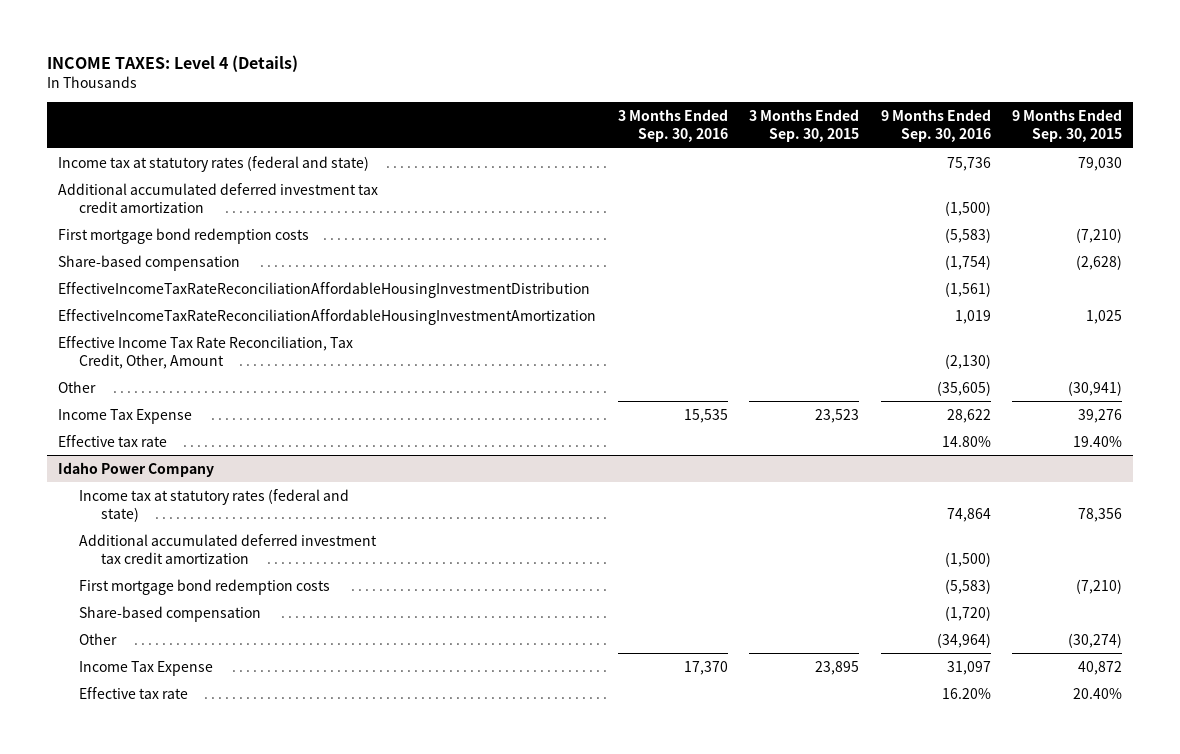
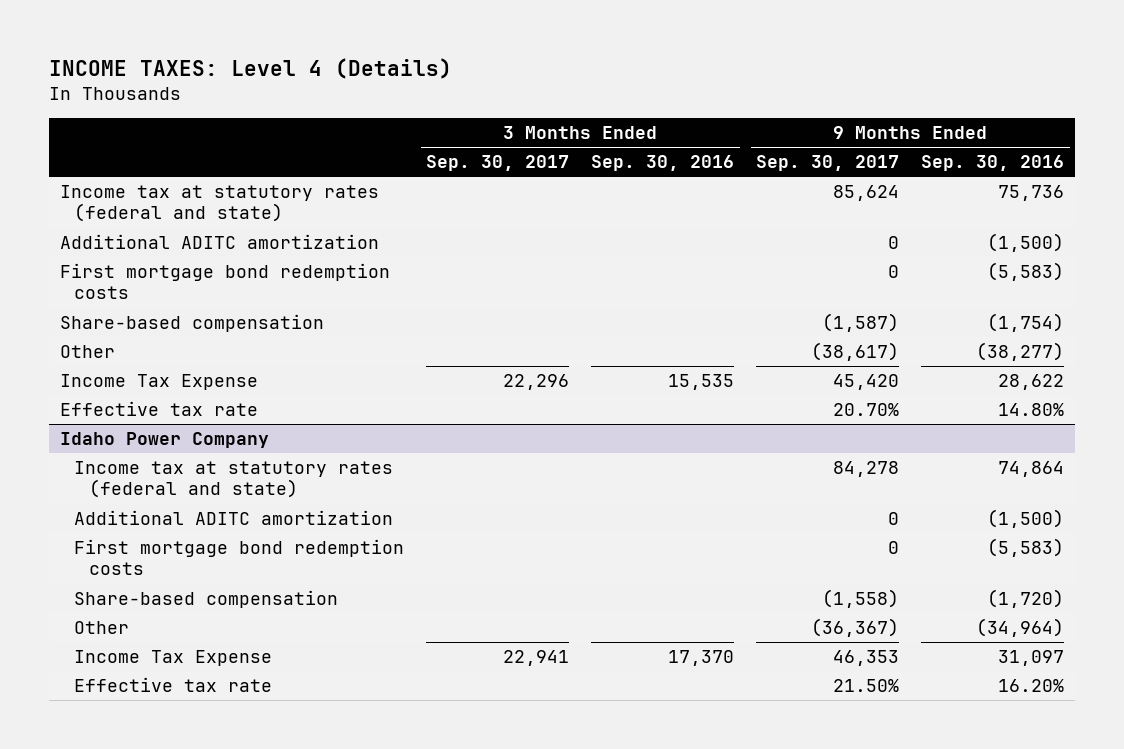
- | 3 Months Ended Sep. 30, 2016 | 3 Months Ended Sep. 30, 2015 | 9 Months Ended Sep. 30, 2016 | 9 Months Ended Sep. 30, 2015
+ | 3 Months Ended Sep. 30, 2017 | 3 Months Ended Sep. 30, 2016 | 9 Months Ended Sep. 30, 2017 | 9 Months Ended Sep. 30, 2016
- Additional accumulated deferred investment tax credit amortization | | | (1,500) |
+ Additional ADITC amortization | | | 0 | (1,500)
- EffectiveIncomeTaxRateReconciliationAffordableHousingInvestmentDistribution | | | (1,561) |
- EffectiveIncomeTaxRateReconciliationAffordableHousingInvestmentAmortization | | | 1,019 | 1,025
- Effective Income Tax Rate Reconciliation, Tax Credit, Other, Amount | | | (2,130) |
- Other | | | (35,605) | (30,941)
+ Other | | | (38,617) | (38,277)
@ Idaho Power Company
- Additional accumulated deferred investment tax credit amortization | | | (1,500) |
+ Additional ADITC amortization | | | 0 | (1,500)

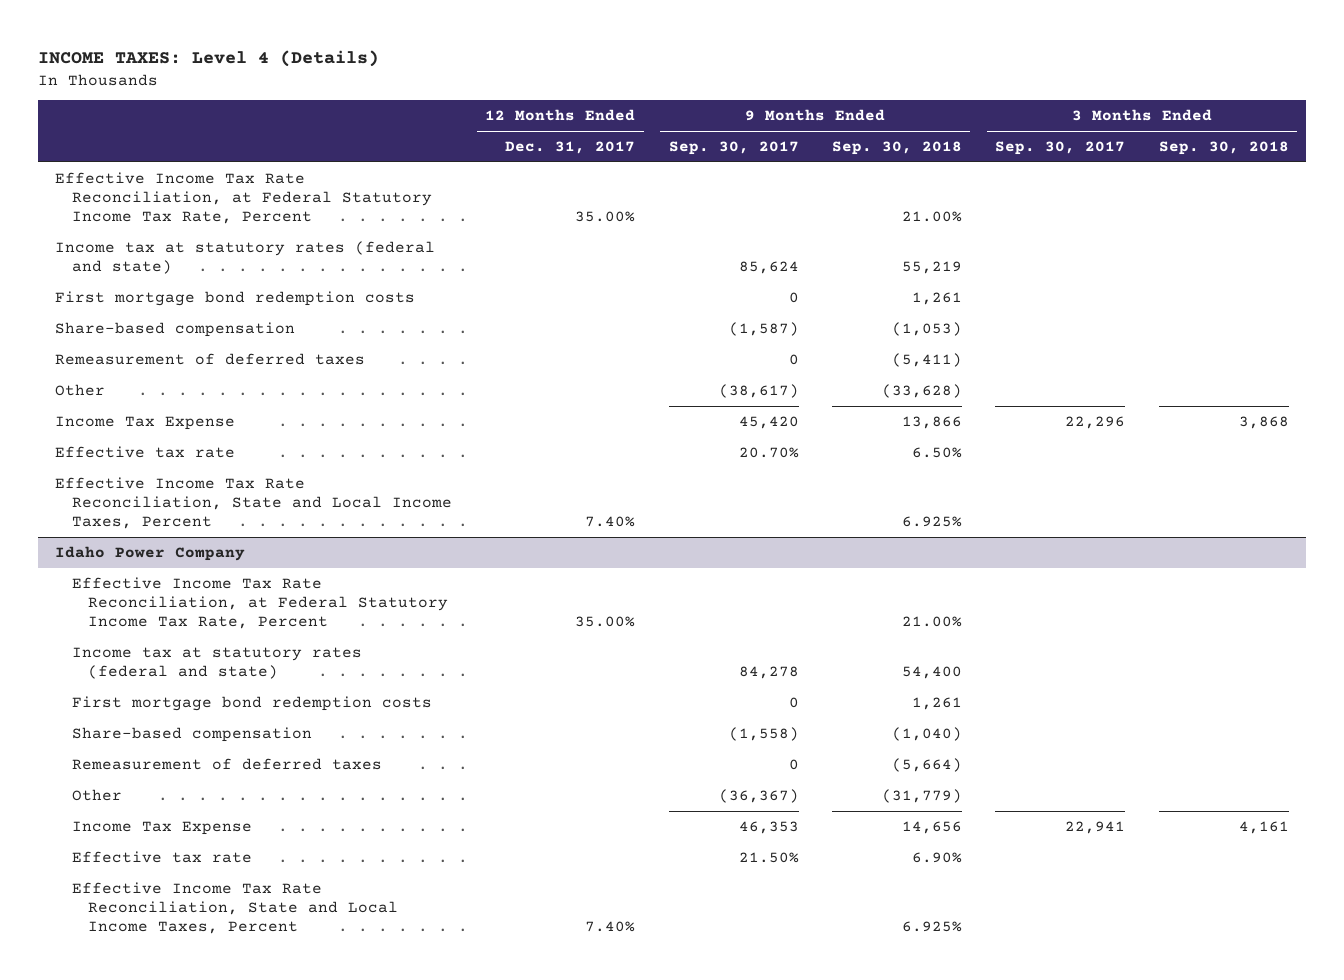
- | 3 Months Ended Sep. 30, 2017 | 3 Months Ended Sep. 30, 2016 | 9 Months Ended Sep. 30, 2017 | 9 Months Ended Sep. 30, 2016
+ | 12 Months Ended Dec. 31, 2017 | 9 Months Ended Sep. 30, 2017 | 9 Months Ended Sep. 30, 2018 | 3 Months Ended Sep. 30, 2017 | 3 Months Ended Sep. 30, 2018
+ Effective Income Tax Rate Reconciliation, at Federal Statutory Income Tax Rate, Percent | 35.00% | | 21.00% | |
- Additional ADITC amortization | | | 0 | (1,500)
+ Remeasurement of deferred taxes | | 0 | (5,411) | |
+ Effective Income Tax Rate Reconciliation, State and Local Income Taxes, Percent | 7.40% | | 6.925% | |
@ Idaho Power Company
+ Effective Income Tax Rate Reconciliation, at Federal Statutory Income Tax Rate, Percent | 35.00% | | 21.00% | |
- Additional ADITC amortization | | | 0 | (1,500)
+ Remeasurement of deferred taxes | | 0 | (5,664) | |
+ Effective Income Tax Rate Reconciliation, State and Local Income Taxes, Percent | 7.40% | | 6.925% | |

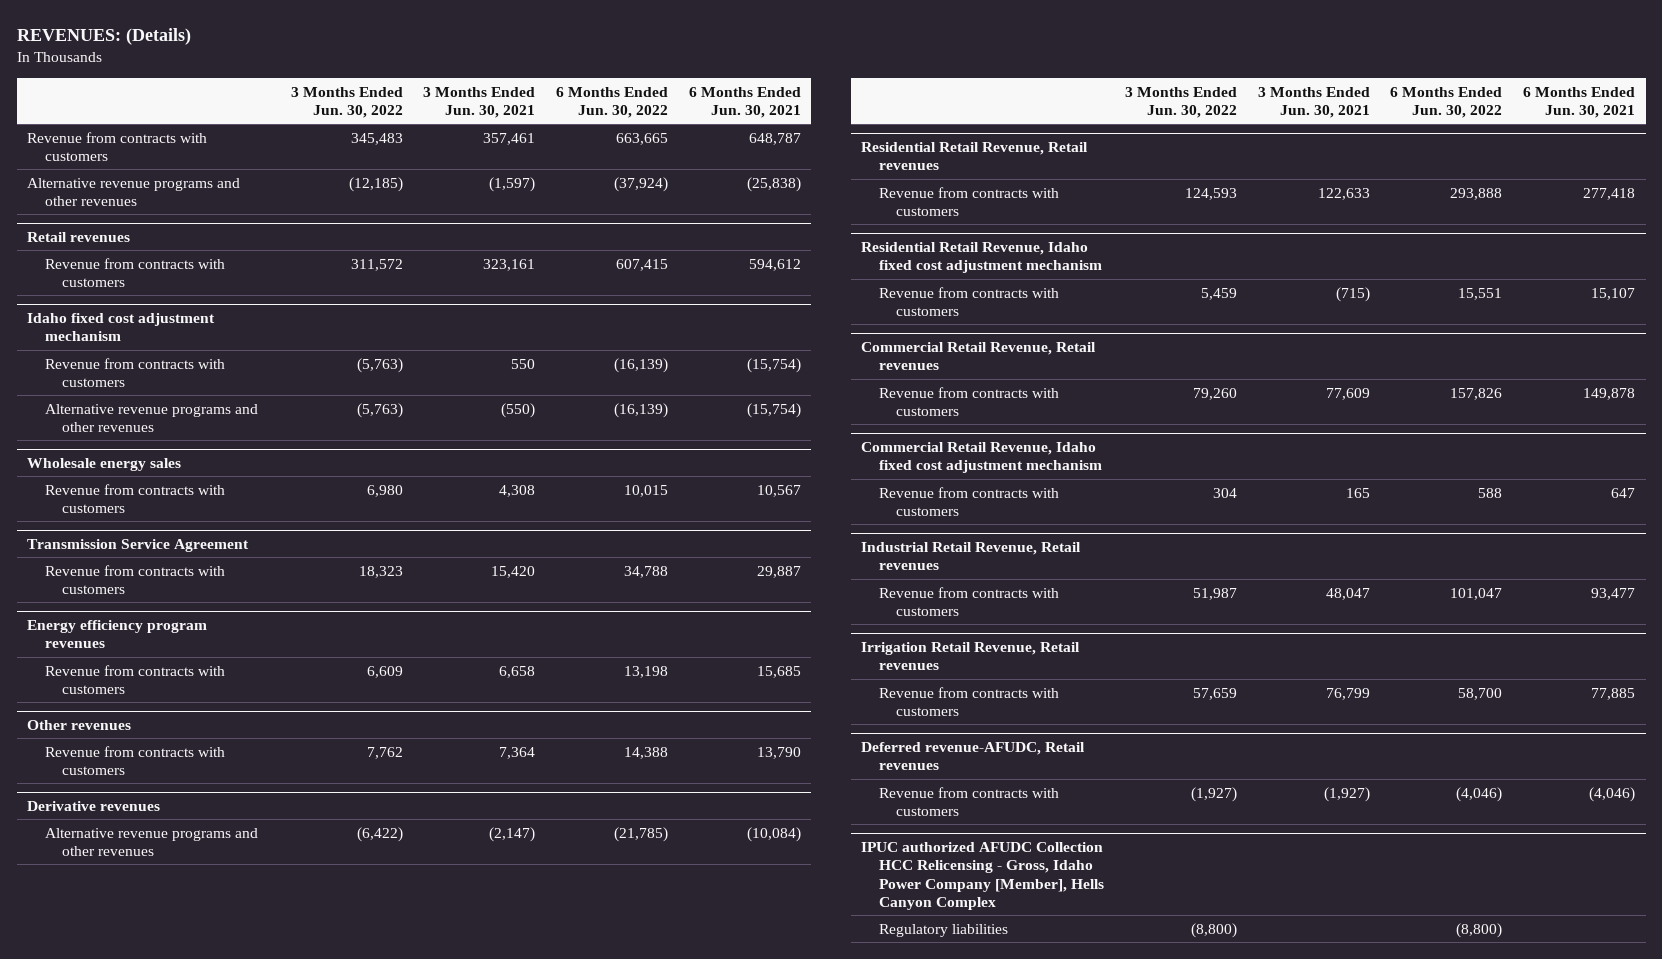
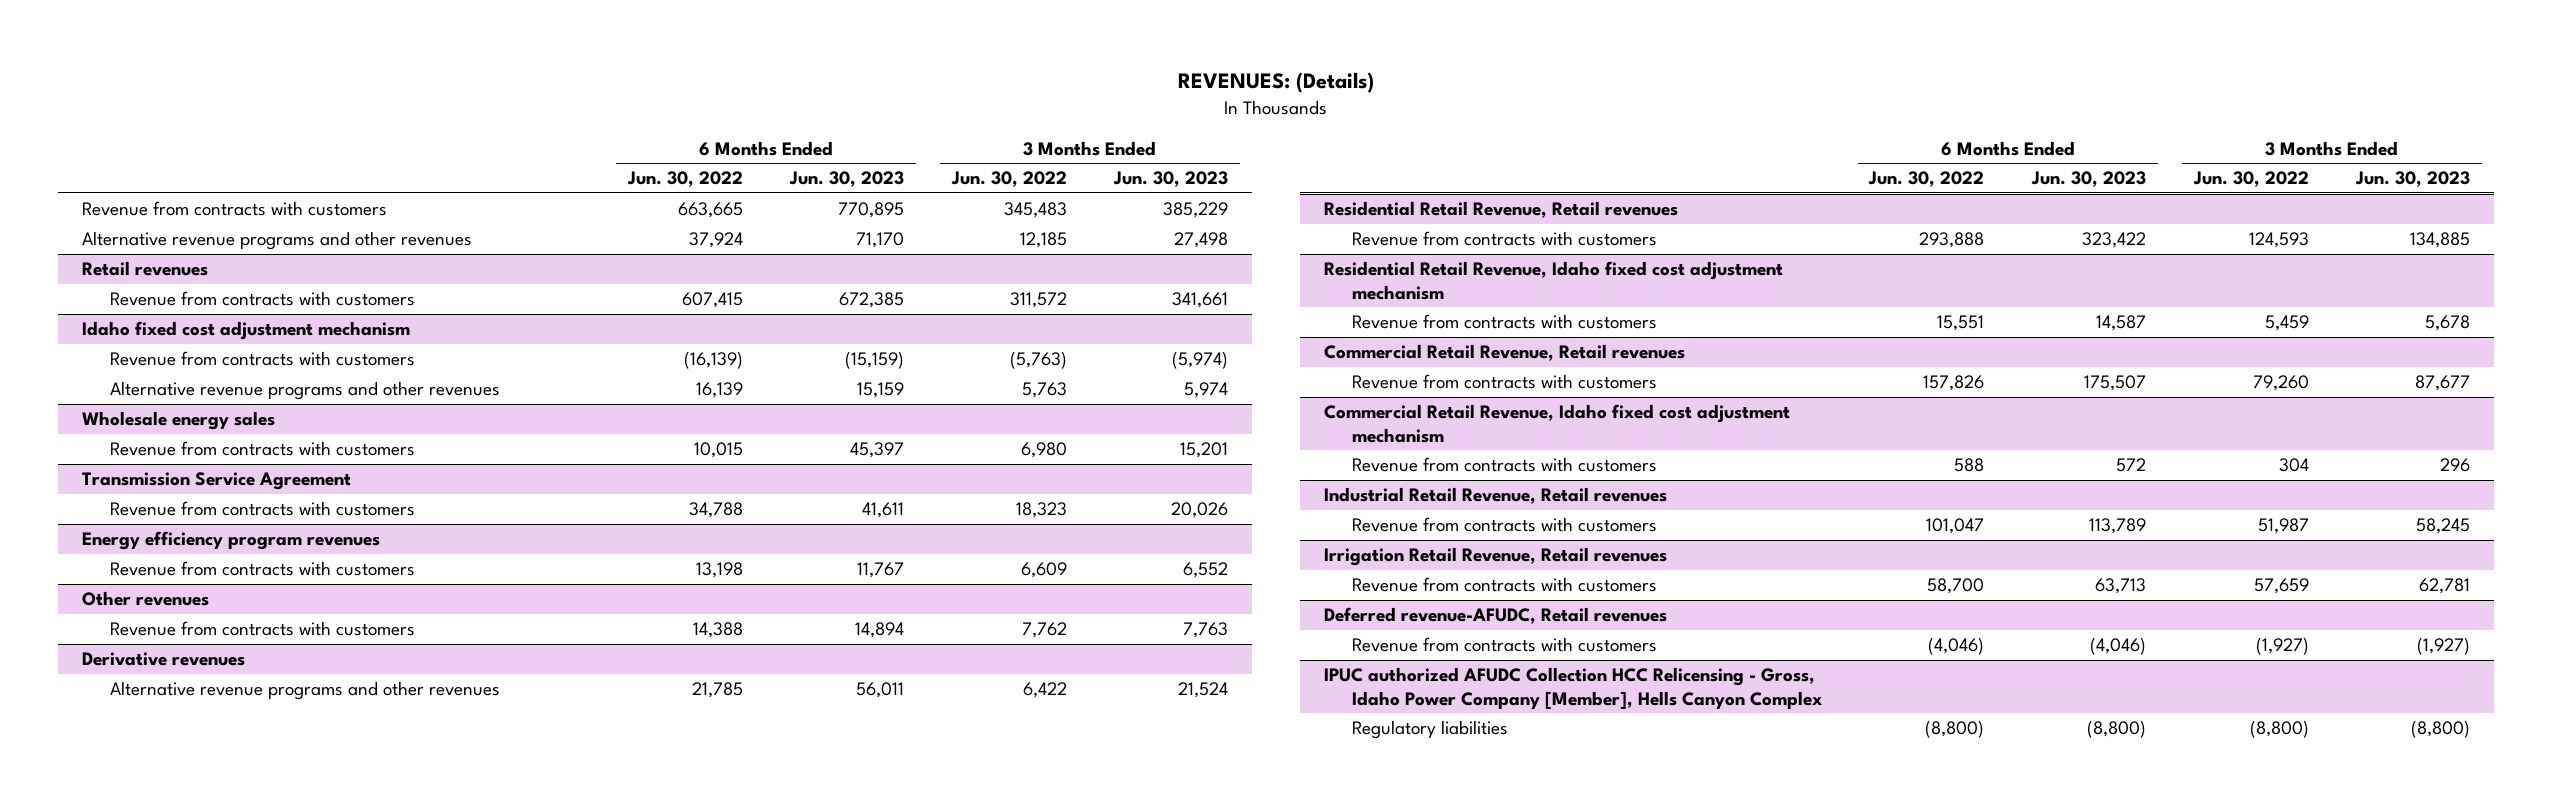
- | 3 Months Ended Jun. 30, 2022 | 3 Months Ended Jun. 30, 2021 | 6 Months Ended Jun. 30, 2022 | 6 Months Ended Jun. 30, 2021
+ | 6 Months Ended Jun. 30, 2022 | 6 Months Ended Jun. 30, 2023 | 3 Months Ended Jun. 30, 2022 | 3 Months Ended Jun. 30, 2023
- Alternative revenue programs and other revenues | (12,185) | (1,597) | (37,924) | (25,838)
+ Alternative revenue programs and other revenues | 37,924 | 71,170 | 12,185 | 27,498
@ Idaho fixed cost adjustment mechanism
- Alternative revenue programs and other revenues | (5,763) | (550) | (16,139) | (15,754)
+ Alternative revenue programs and other revenues | 16,139 | 15,159 | 5,763 | 5,974
@ Derivative revenues
- Alternative revenue programs and other revenues | (6,422) | (2,147) | (21,785) | (10,084)
+ Alternative revenue programs and other revenues | 21,785 | 56,011 | 6,422 | 21,524

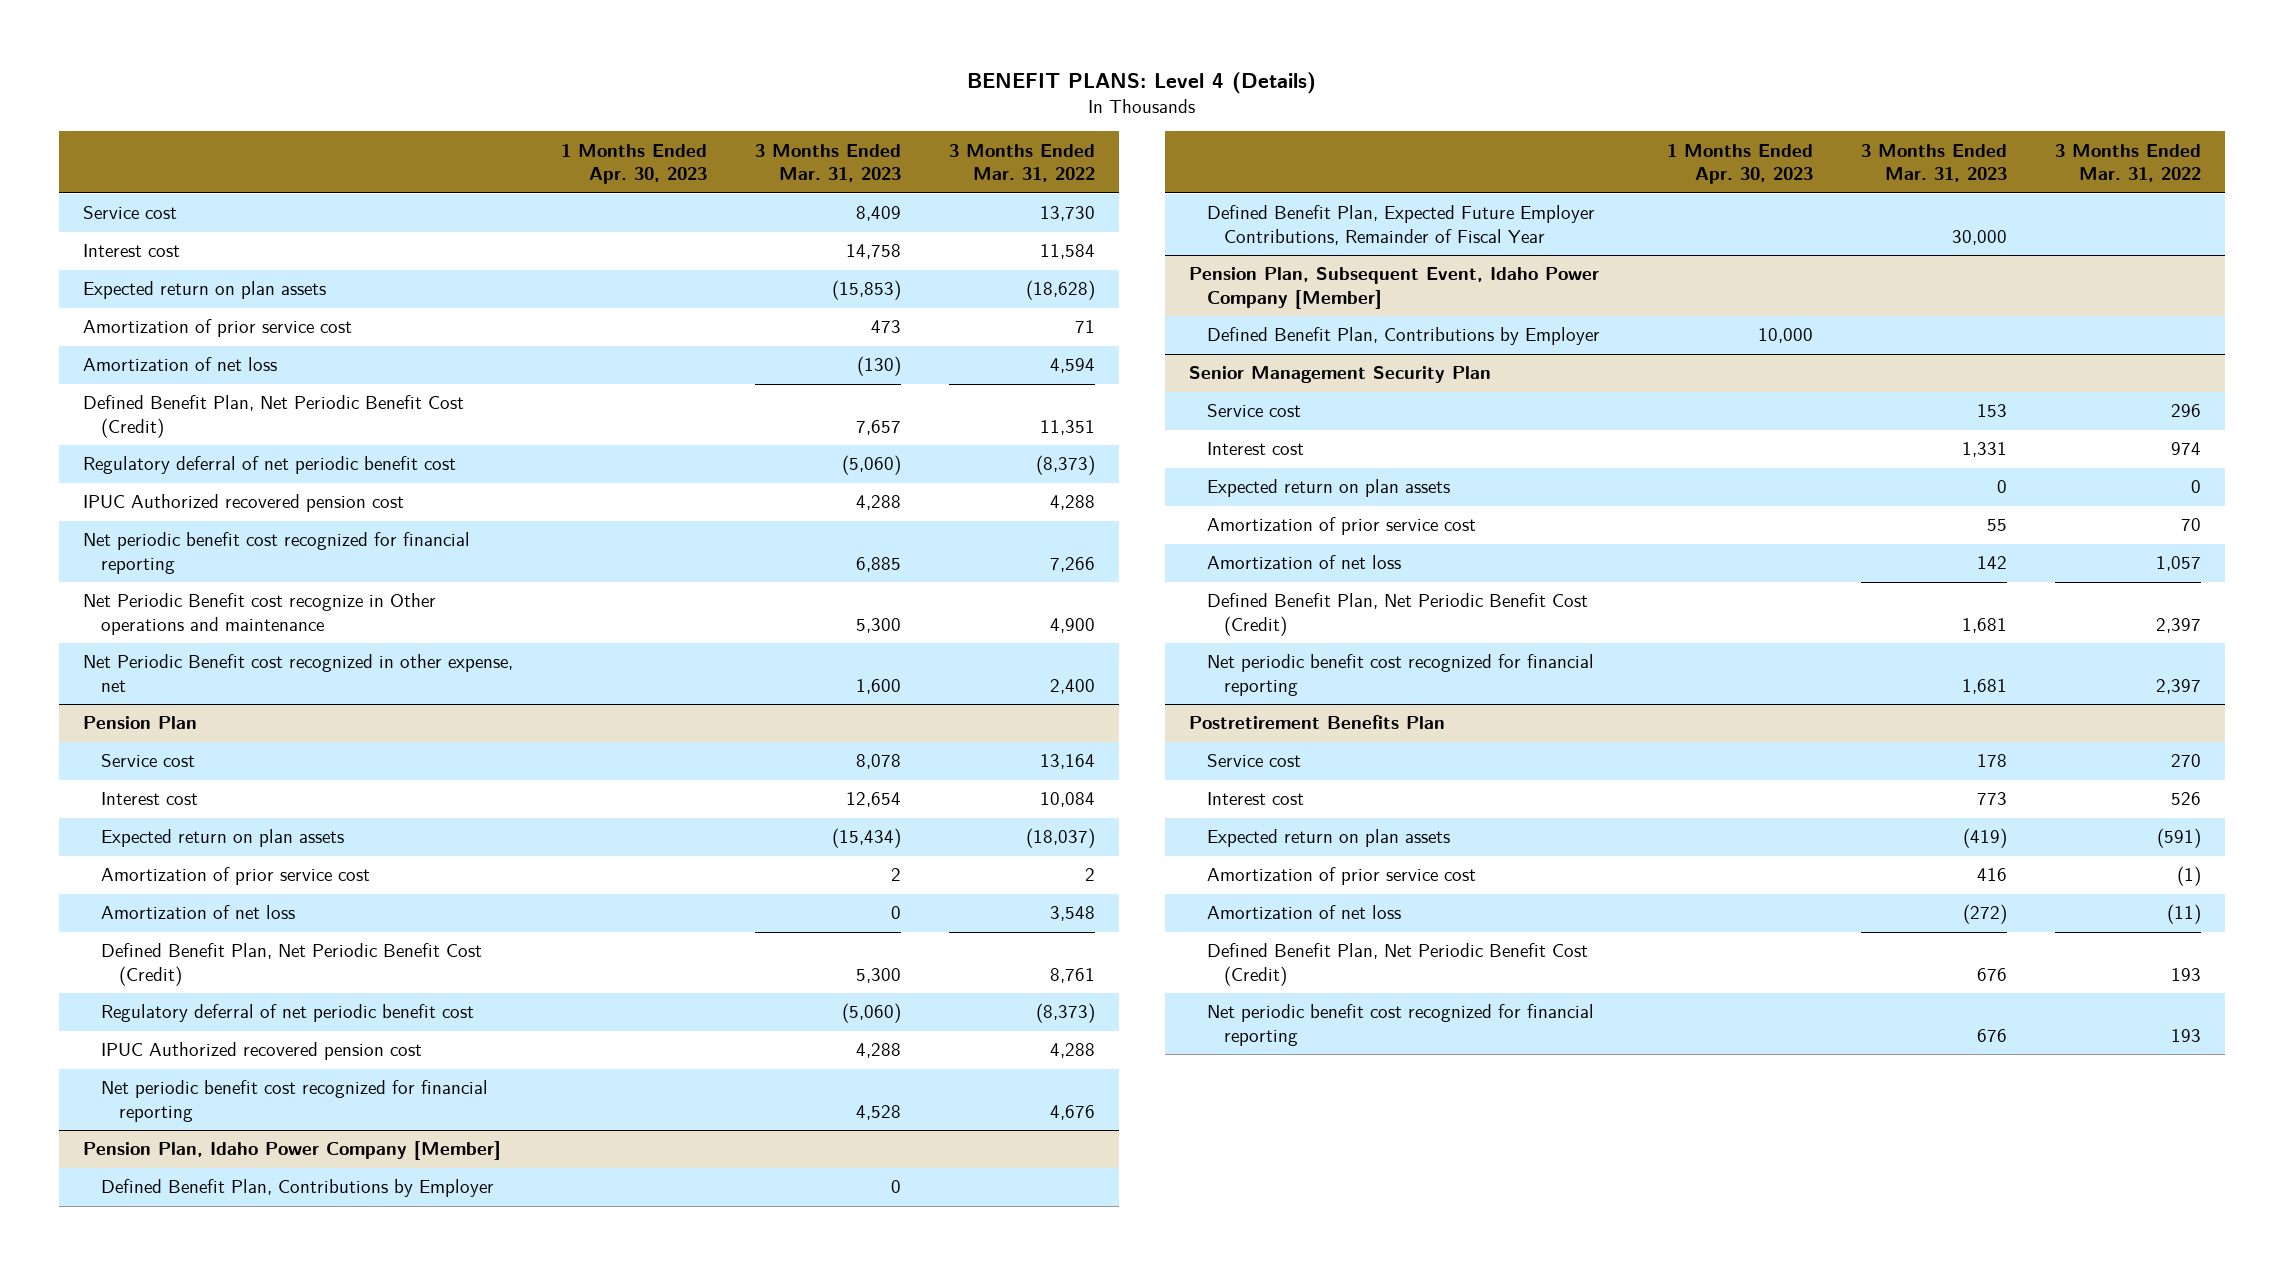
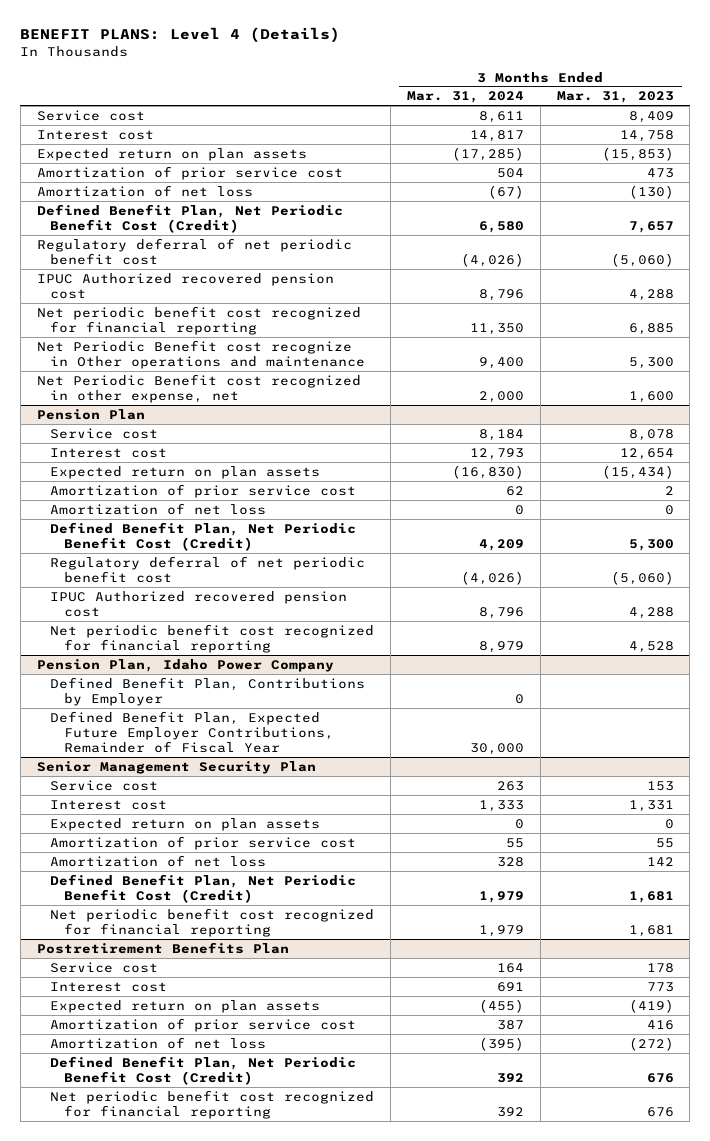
- | 1 Months Ended Apr. 30, 2023 | 3 Months Ended Mar. 31, 2023 | 3 Months Ended Mar. 31, 2022
+ | 3 Months Ended Mar. 31, 2024 | 3 Months Ended Mar. 31, 2023
- Pension Plan, Idaho Power Company [Member]
- Defined Benefit Plan, Contributions by Employer | | 0 |
- Defined Benefit Plan, Expected Future Employer Contributions, Remainder of Fiscal Year | | 30,000 |
- Pension Plan, Subsequent Event, Idaho Power Company [Member]
+ Pension Plan, Idaho Power Company
+ Defined Benefit Plan, Expected Future Employer Contributions, Remainder of Fiscal Year | 30,000 |

